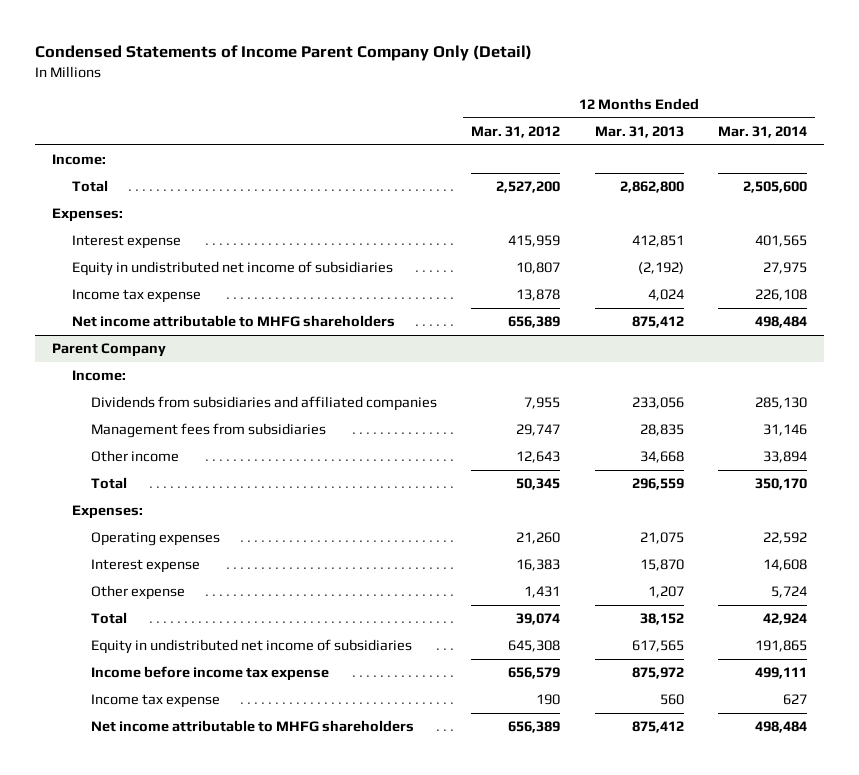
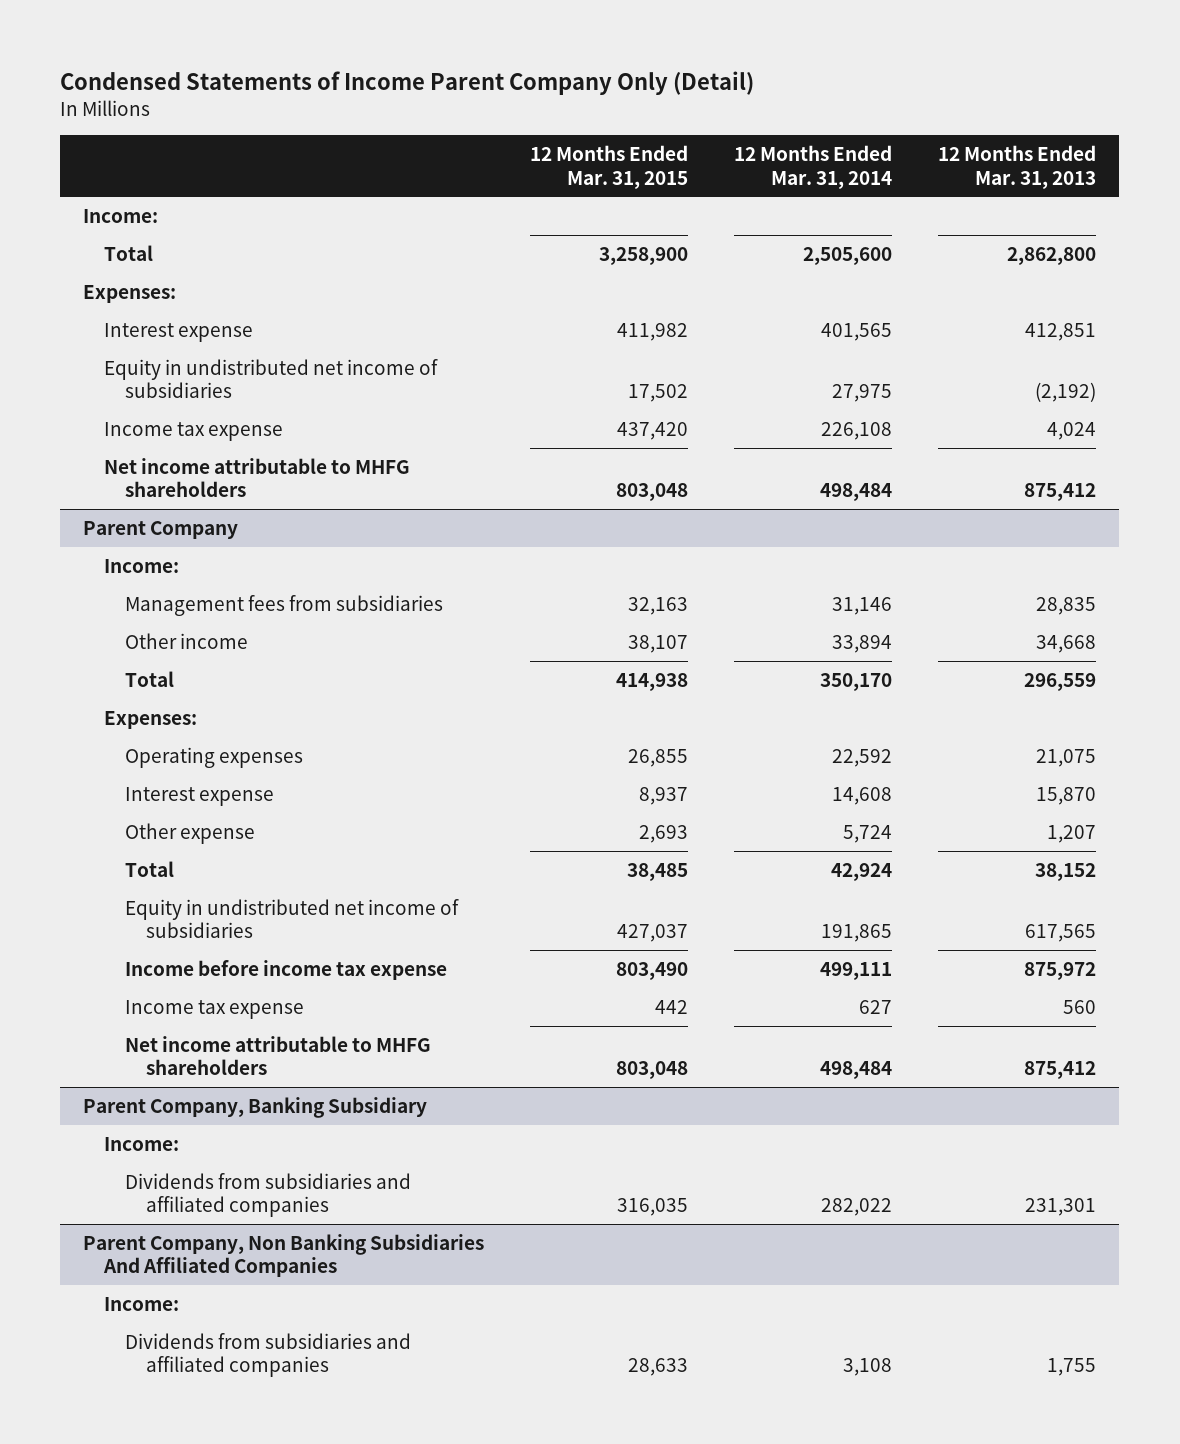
- | 12 Months Ended Mar. 31, 2012 | 12 Months Ended Mar. 31, 2013 | 12 Months Ended Mar. 31, 2014
+ | 12 Months Ended Mar. 31, 2015 | 12 Months Ended Mar. 31, 2014 | 12 Months Ended Mar. 31, 2013
@ Parent Company
- Dividends from subsidiaries and affiliated companies | 7,955 | 233,056 | 285,130
+ Parent Company, Banking Subsidiary
+ Income:
+ Dividends from subsidiaries and affiliated companies | 316,035 | 282,022 | 231,301
+ Parent Company, Non Banking Subsidiaries And Affiliated Companies
+ Income:
+ Dividends from subsidiaries and affiliated companies | 28,633 | 3,108 | 1,755

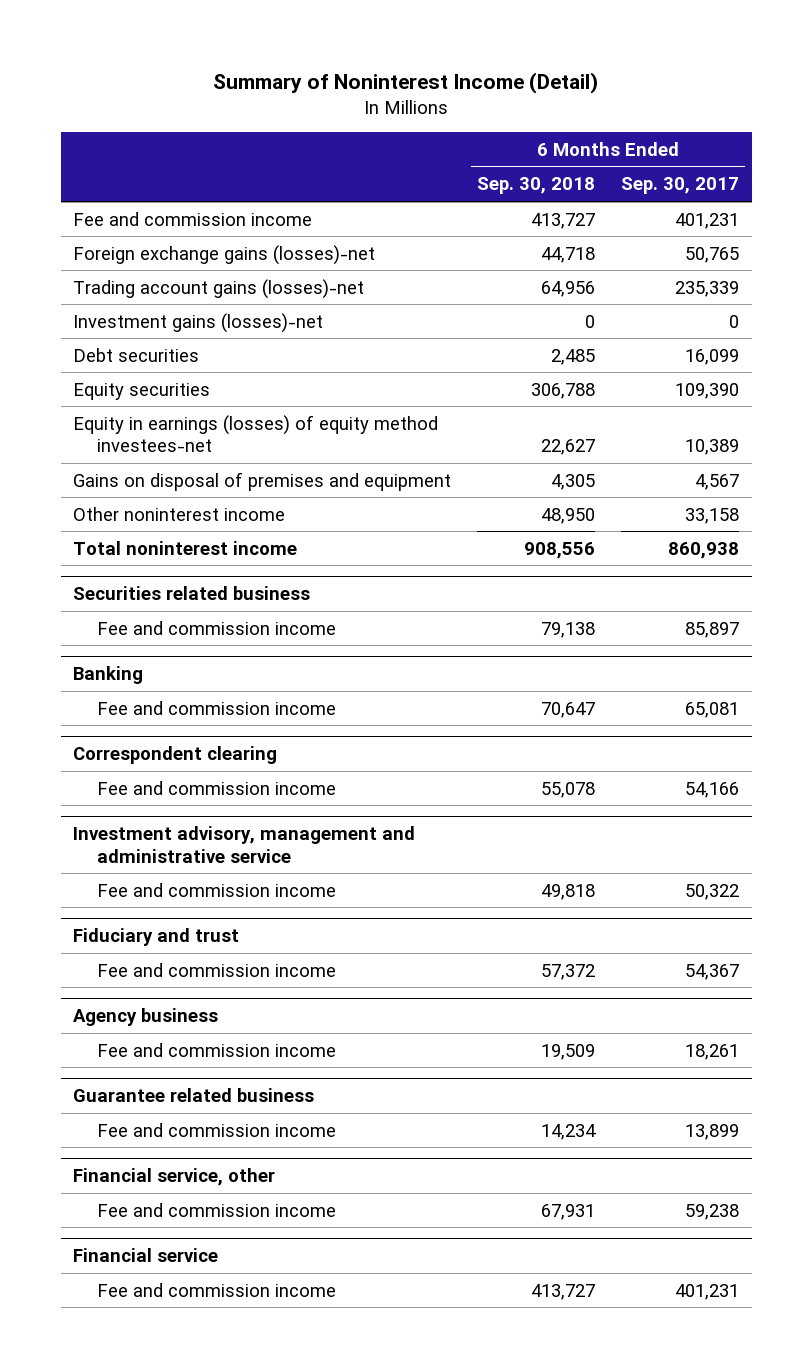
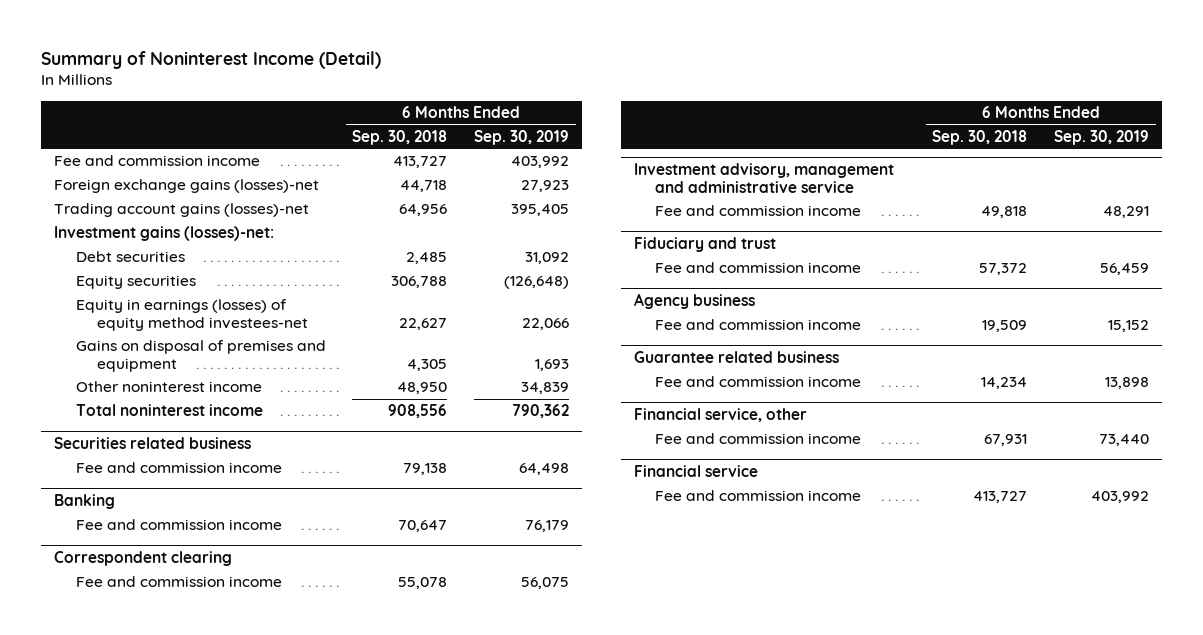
- | 6 Months Ended Sep. 30, 2018 | 6 Months Ended Sep. 30, 2017
+ | 6 Months Ended Sep. 30, 2018 | 6 Months Ended Sep. 30, 2019
- Investment gains (losses)-net | 0 | 0
+ Investment gains (losses)-net:

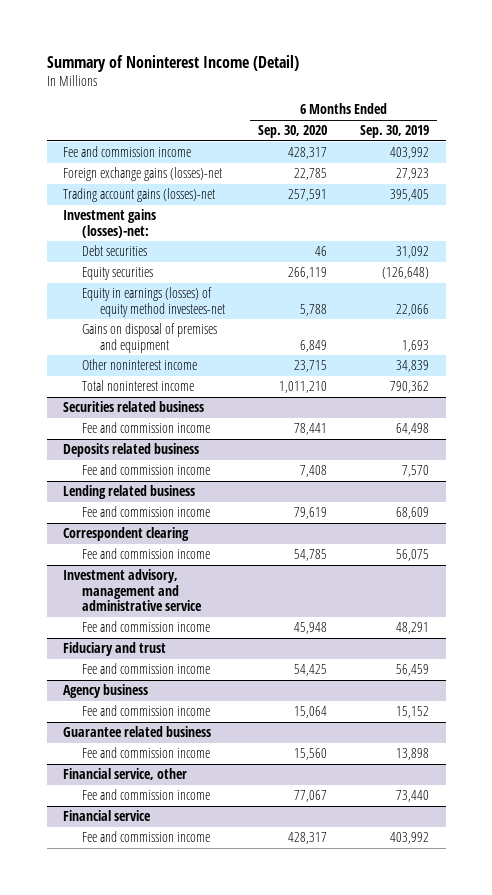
- | 6 Months Ended Sep. 30, 2018 | 6 Months Ended Sep. 30, 2019
+ | 6 Months Ended Sep. 30, 2020 | 6 Months Ended Sep. 30, 2019
- Banking
- Fee and commission income | 70,647 | 76,179
+ Deposits related business
+ Fee and commission income | 7,408 | 7,570
+ Lending related business
+ Fee and commission income | 79,619 | 68,609

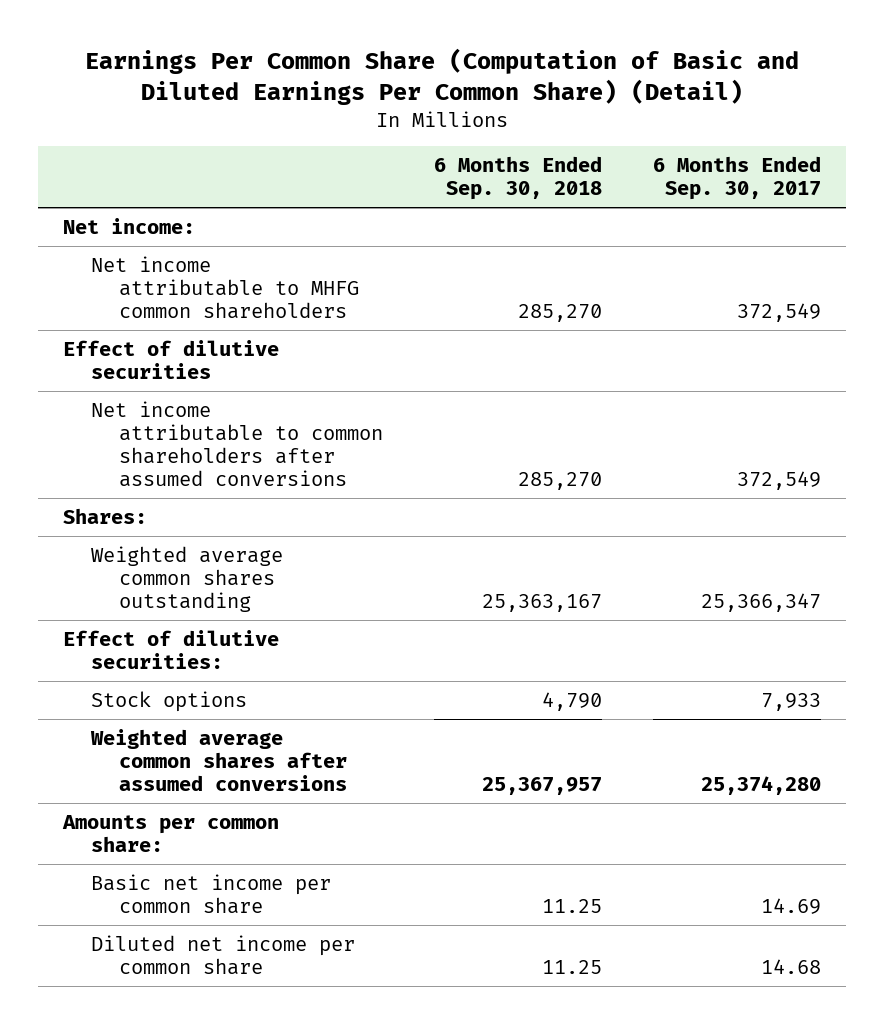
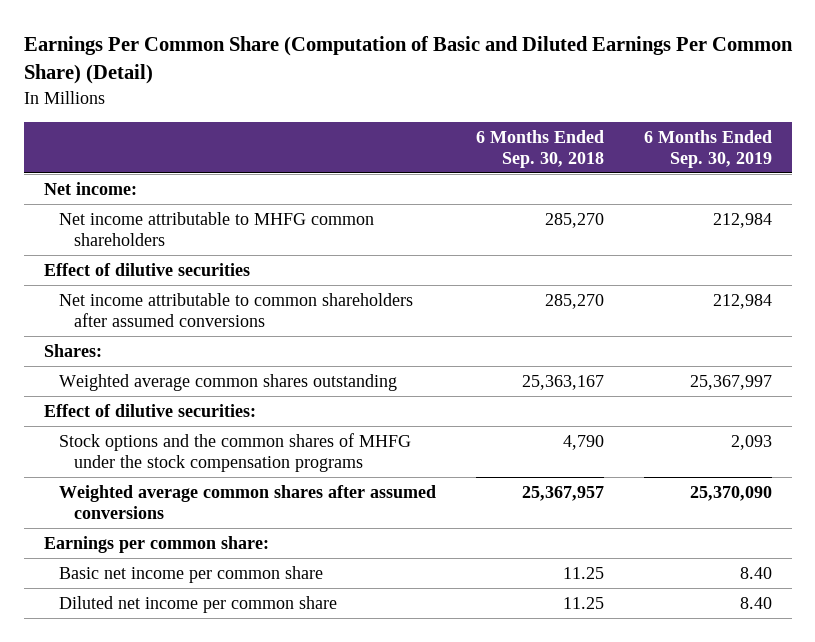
- | 6 Months Ended Sep. 30, 2018 | 6 Months Ended Sep. 30, 2017
+ | 6 Months Ended Sep. 30, 2018 | 6 Months Ended Sep. 30, 2019
- Stock options | 4,790 | 7,933
+ Stock options and the common shares of MHFG under the stock compensation programs | 4,790 | 2,093
- Amounts per common share:
+ Earnings per common share:

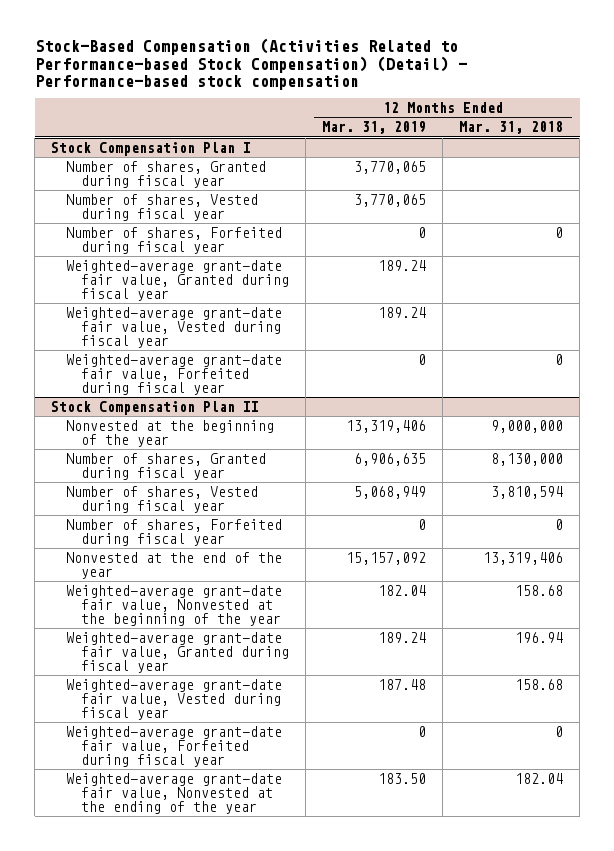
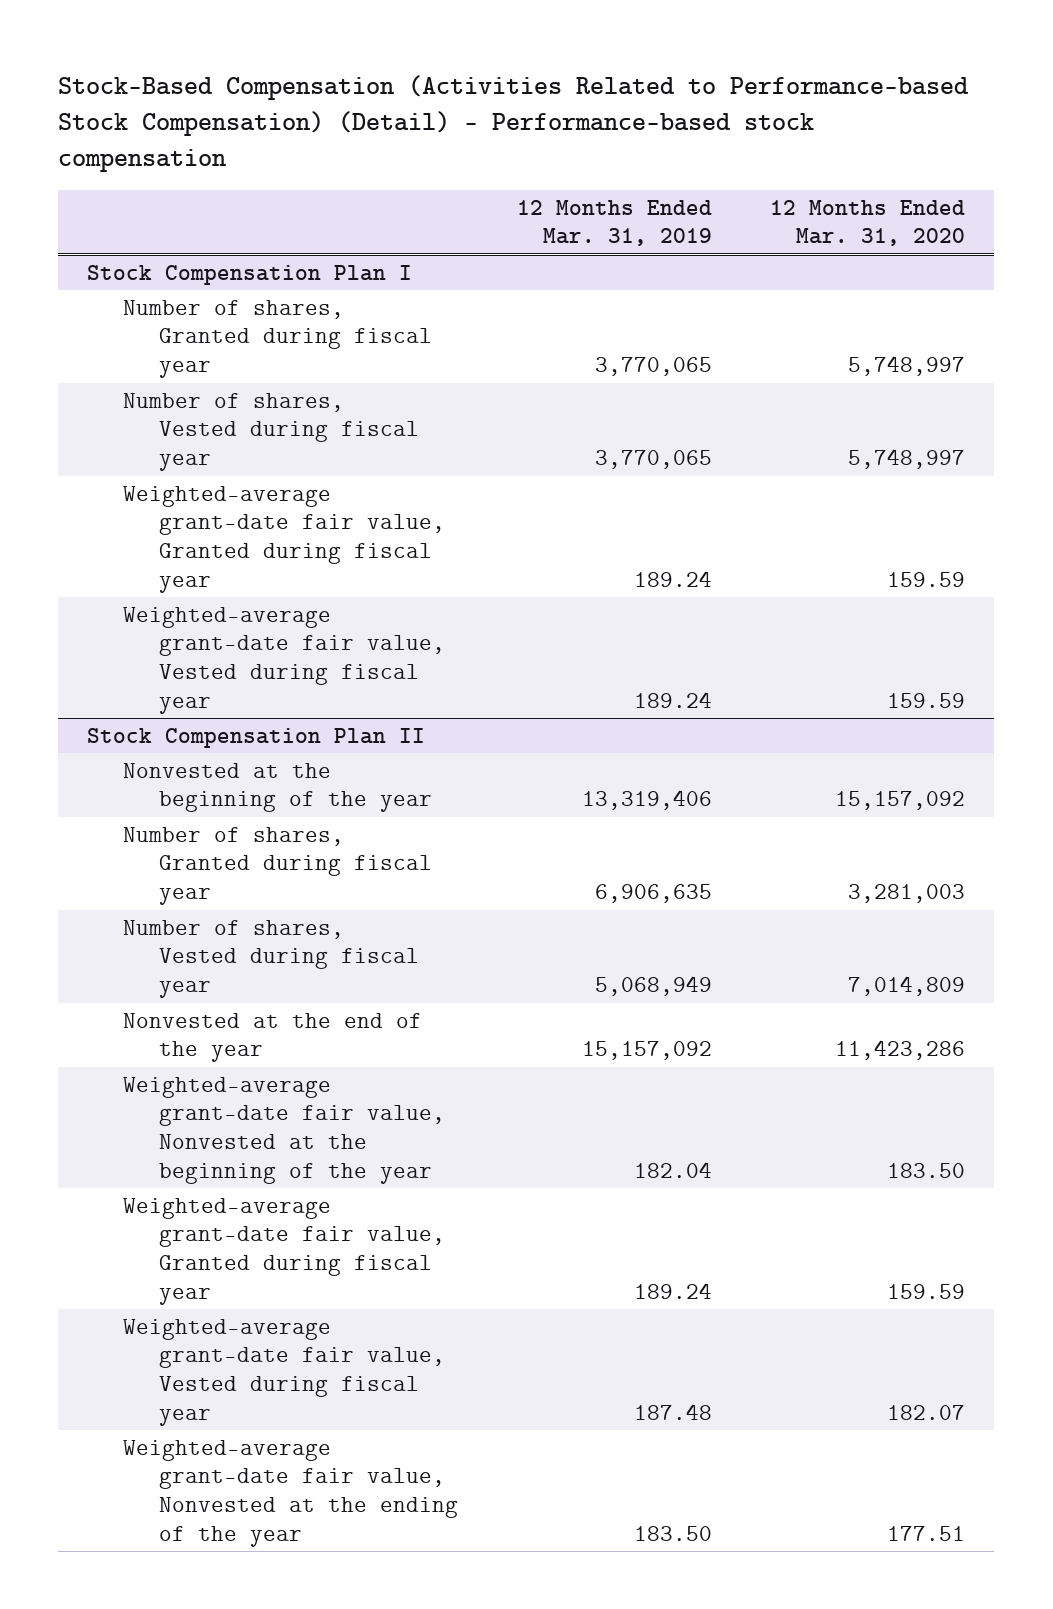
- | 12 Months Ended Mar. 31, 2019 | 12 Months Ended Mar. 31, 2018
+ | 12 Months Ended Mar. 31, 2019 | 12 Months Ended Mar. 31, 2020
@ Stock Compensation Plan I
- Number of shares, Forfeited during fiscal year | 0 | 0
- Weighted-average grant-date fair value, Forfeited during fiscal year | 0 | 0
@ Stock Compensation Plan II
- Number of shares, Forfeited during fiscal year | 0 | 0
- Weighted-average grant-date fair value, Forfeited during fiscal year | 0 | 0

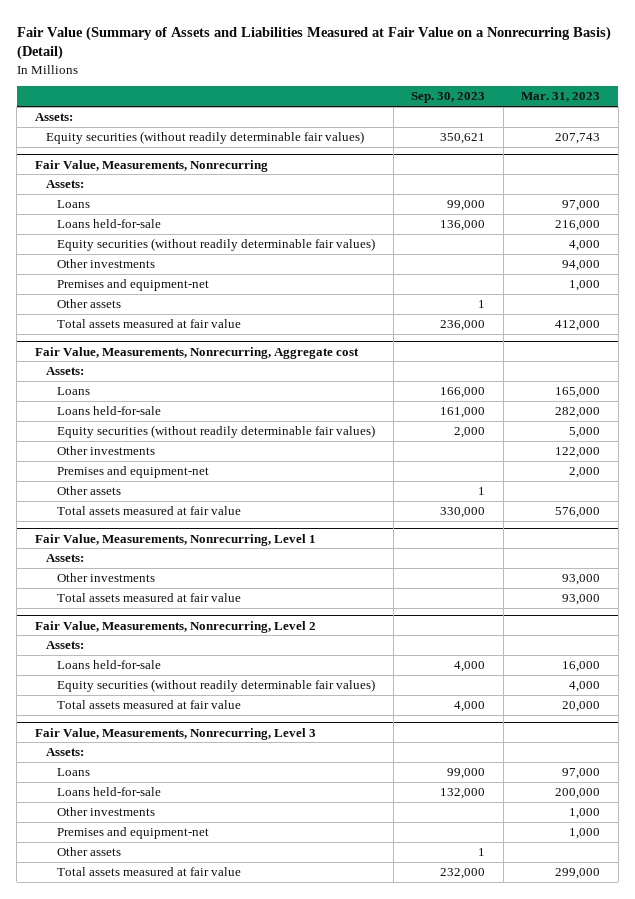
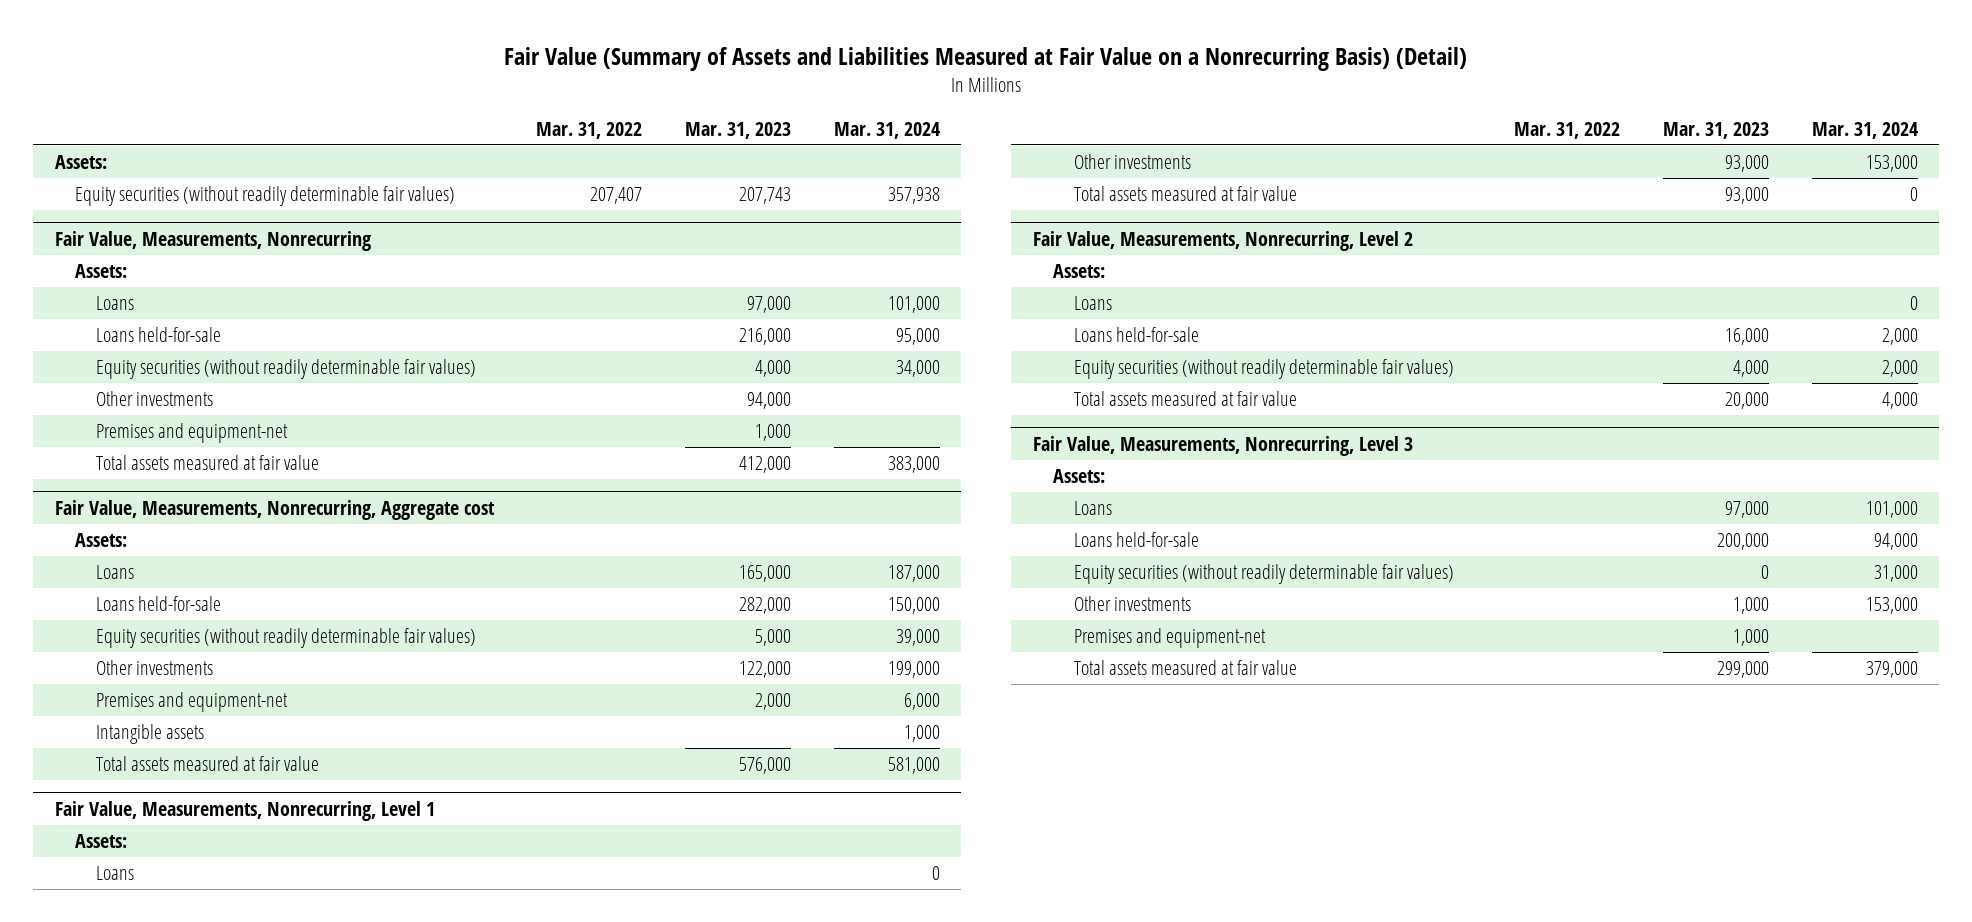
- | Sep. 30, 2023 | Mar. 31, 2023
+ | Mar. 31, 2022 | Mar. 31, 2023 | Mar. 31, 2024
@ Fair Value, Measurements, Nonrecurring
- Other assets | 1 |
@ Fair Value, Measurements, Nonrecurring, Aggregate cost
- Other assets | 1 |
+ Intangible assets | | | 1,000
@ Fair Value, Measurements, Nonrecurring, Level 1
+ Loans | | | 0
@ Fair Value, Measurements, Nonrecurring, Level 2
+ Loans | | | 0
@ Fair Value, Measurements, Nonrecurring, Level 3
+ Equity securities (without readily determinable fair values) | | 0 | 31,000
- Other assets | 1 |

